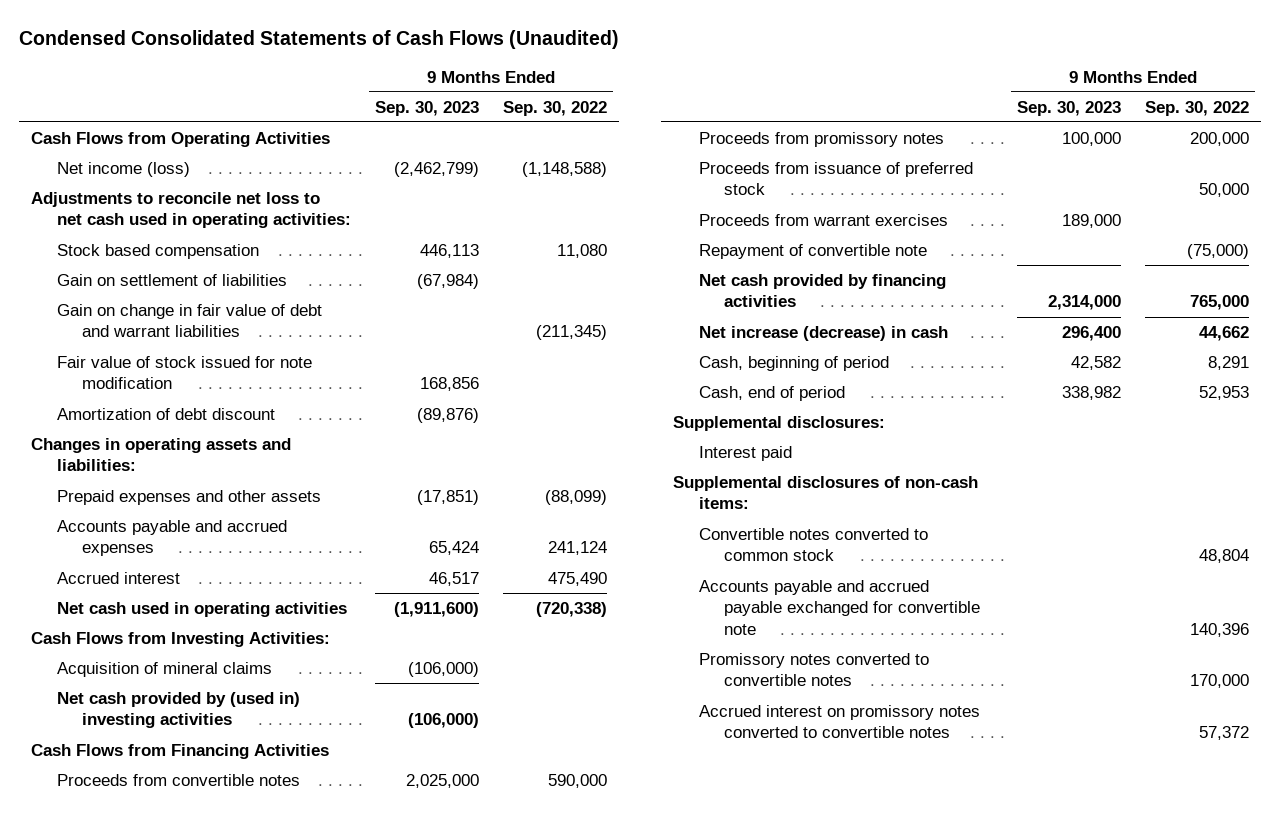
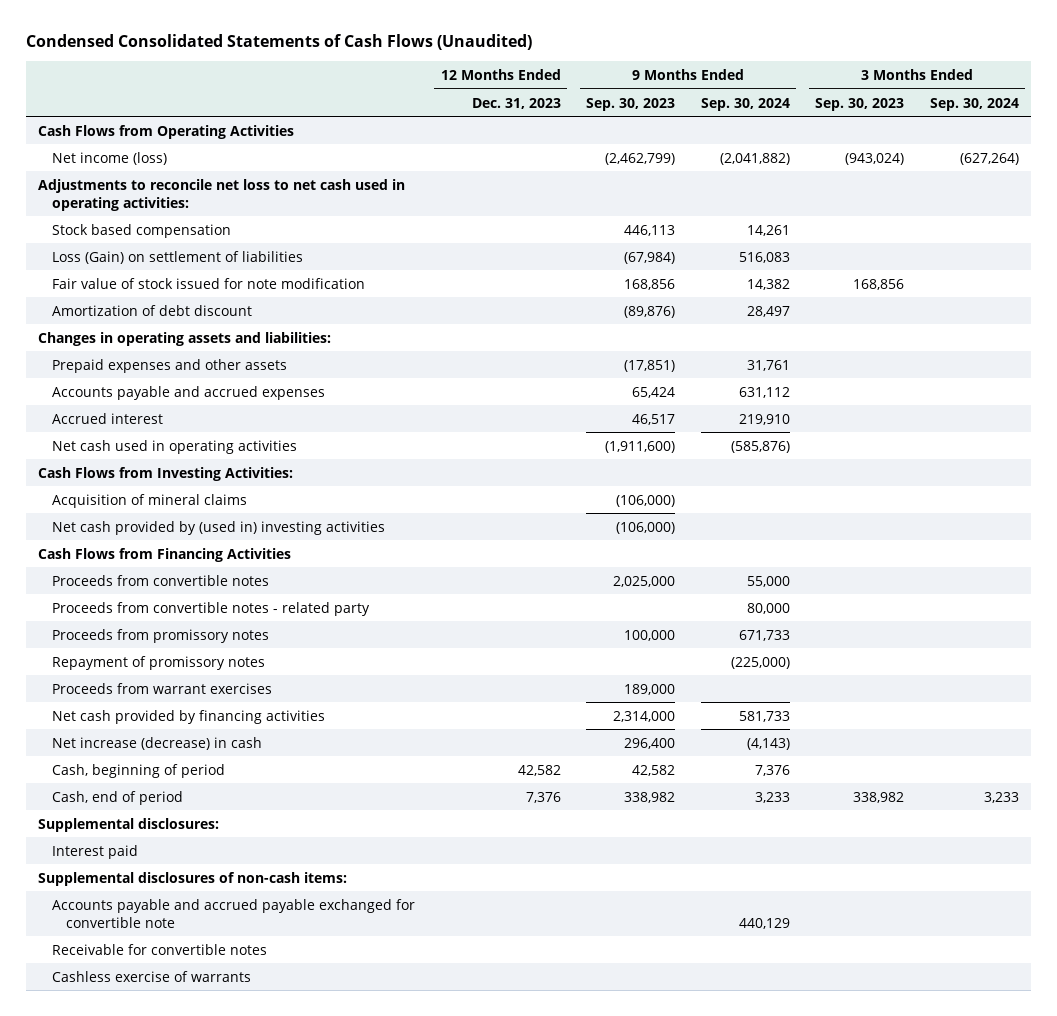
- | 9 Months Ended Sep. 30, 2023 | 9 Months Ended Sep. 30, 2022
+ | 12 Months Ended Dec. 31, 2023 | 9 Months Ended Sep. 30, 2023 | 9 Months Ended Sep. 30, 2024 | 3 Months Ended Sep. 30, 2023 | 3 Months Ended Sep. 30, 2024
- Gain on settlement of liabilities | (67,984) |
- Gain on change in fair value of debt and warrant liabilities | | (211,345)
+ Loss (Gain) on settlement of liabilities | | (67,984) | 516,083 | |
+ Proceeds from convertible notes - related party | | | 80,000 | |
- Proceeds from issuance of preferred stock | | 50,000
+ Repayment of promissory notes | | | (225,000) | |
- Repayment of convertible note | | (75,000)
- Convertible notes converted to common stock | | 48,804
- Promissory notes converted to convertible notes | | 170,000
- Accrued interest on promissory notes converted to convertible notes | | 57,372
+ Receivable for convertible notes
+ Cashless exercise of warrants

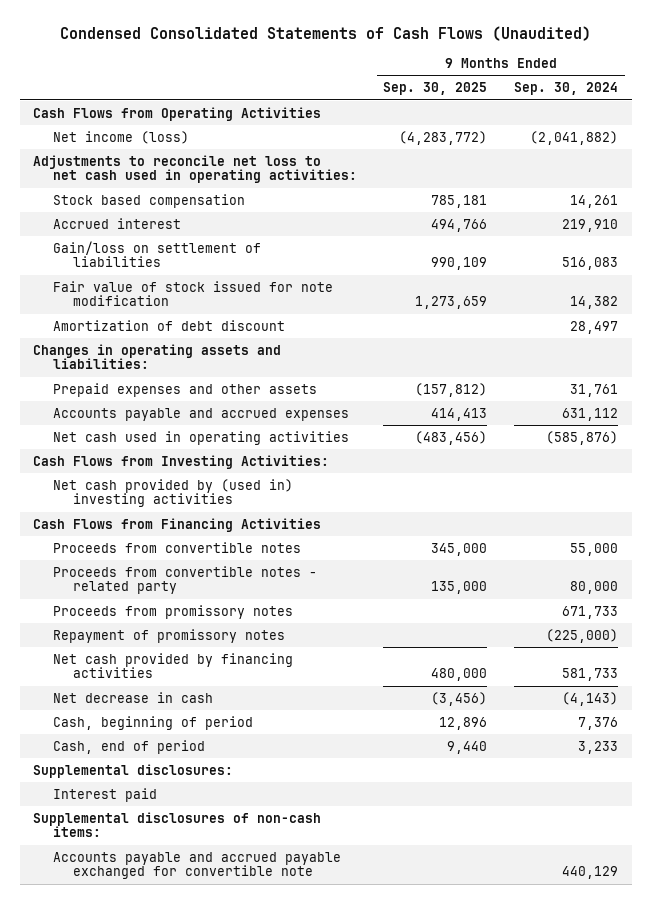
- | 12 Months Ended Dec. 31, 2023 | 9 Months Ended Sep. 30, 2023 | 9 Months Ended Sep. 30, 2024 | 3 Months Ended Sep. 30, 2023 | 3 Months Ended Sep. 30, 2024
+ | 9 Months Ended Sep. 30, 2025 | 9 Months Ended Sep. 30, 2024
- Loss (Gain) on settlement of liabilities | | (67,984) | 516,083 | |
moved up: Accrued interest | 494,766 | 219,910
+ Gain/loss on settlement of liabilities | 990,109 | 516,083
- Acquisition of mineral claims | | (106,000) | | |
- Proceeds from warrant exercises | | 189,000 | | |
- Net increase (decrease) in cash | | 296,400 | (4,143) | |
+ Net decrease in cash | (3,456) | (4,143)
- Receivable for convertible notes
- Cashless exercise of warrants

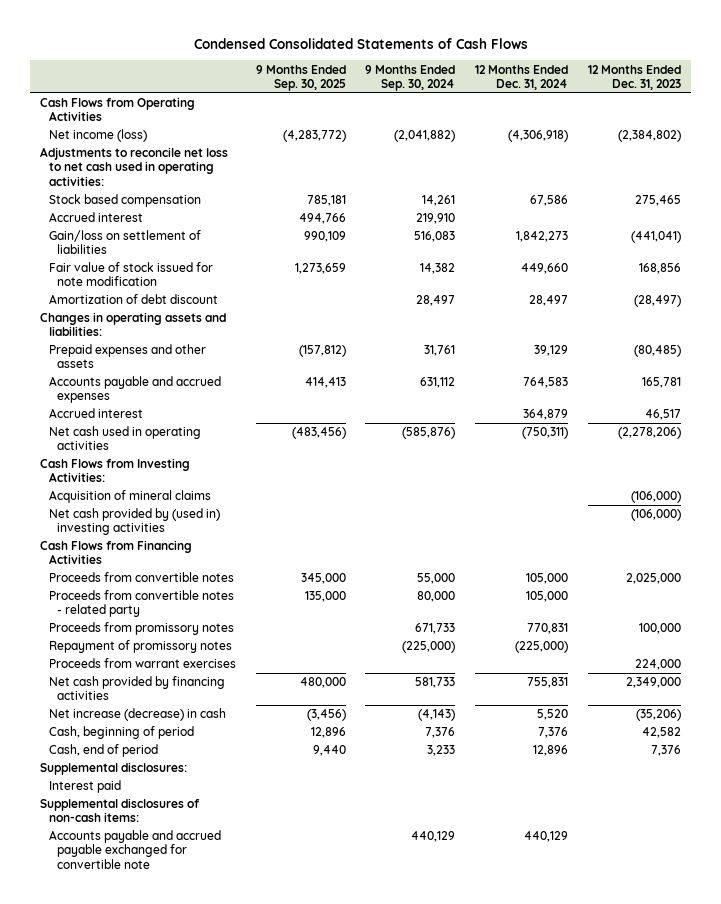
- Condensed Consolidated Statements of Cash Flows (Unaudited)
+ Condensed Consolidated Statements of Cash Flows
- | 9 Months Ended Sep. 30, 2025 | 9 Months Ended Sep. 30, 2024
+ | 9 Months Ended Sep. 30, 2025 | 9 Months Ended Sep. 30, 2024 | 12 Months Ended Dec. 31, 2024 | 12 Months Ended Dec. 31, 2023
+ Accrued interest | | | 364,879 | 46,517
+ Acquisition of mineral claims | | | | (106,000)
+ Proceeds from warrant exercises | | | | 224,000
- Net decrease in cash | (3,456) | (4,143)
+ Net increase (decrease) in cash | (3,456) | (4,143) | 5,520 | (35,206)

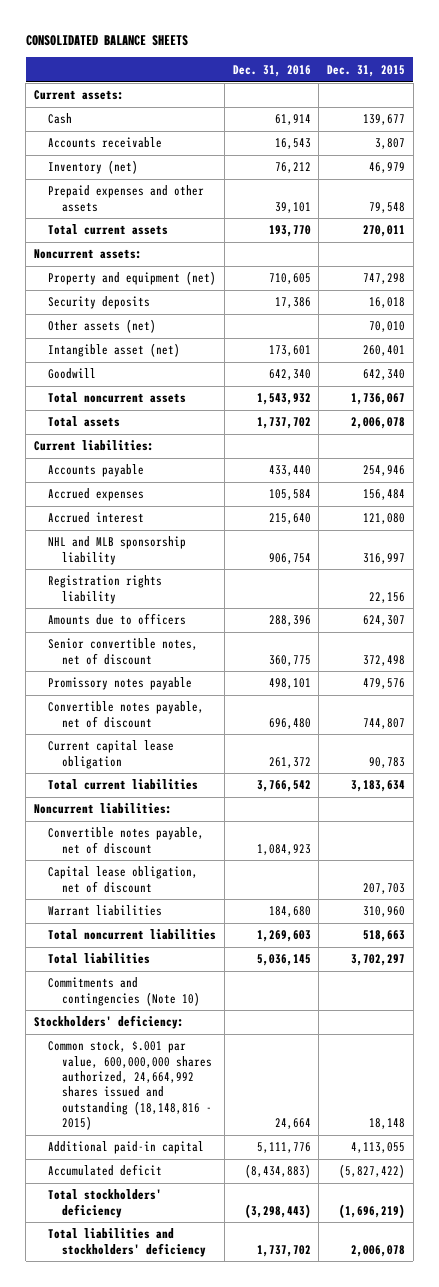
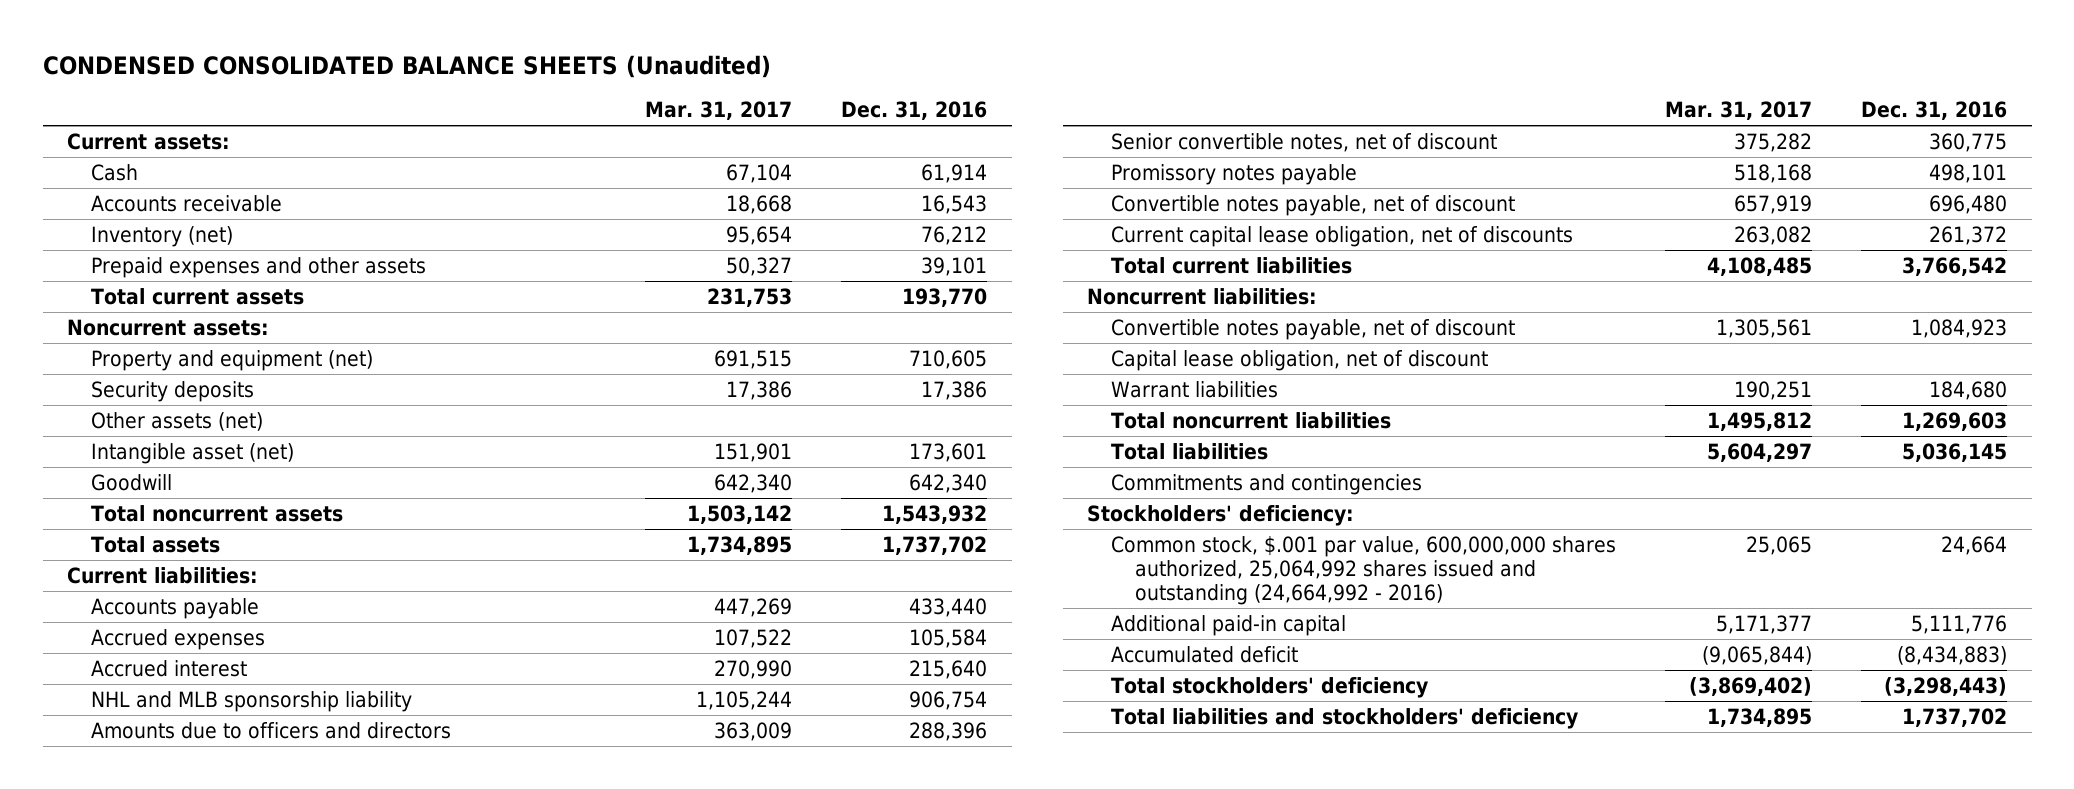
- CONSOLIDATED BALANCE SHEETS
+ CONDENSED CONSOLIDATED BALANCE SHEETS (Unaudited)
- | Dec. 31, 2016 | Dec. 31, 2015
+ | Mar. 31, 2017 | Dec. 31, 2016
- Registration rights liability | | 22,156
- Amounts due to officers | 288,396 | 624,307
+ Amounts due to officers and directors | 363,009 | 288,396
- Current capital lease obligation | 261,372 | 90,783
+ Current capital lease obligation, net of discounts | 263,082 | 261,372
- Commitments and contingencies (Note 10)
+ Commitments and contingencies
- Common stock, $.001 par value, 600,000,000 shares authorized, 24,664,992 shares issued and outstanding (18,148,816 - 2015) | 24,664 | 18,148
+ Common stock, $.001 par value, 600,000,000 shares authorized, 25,064,992 shares issued and outstanding (24,664,992 - 2016) | 25,065 | 24,664

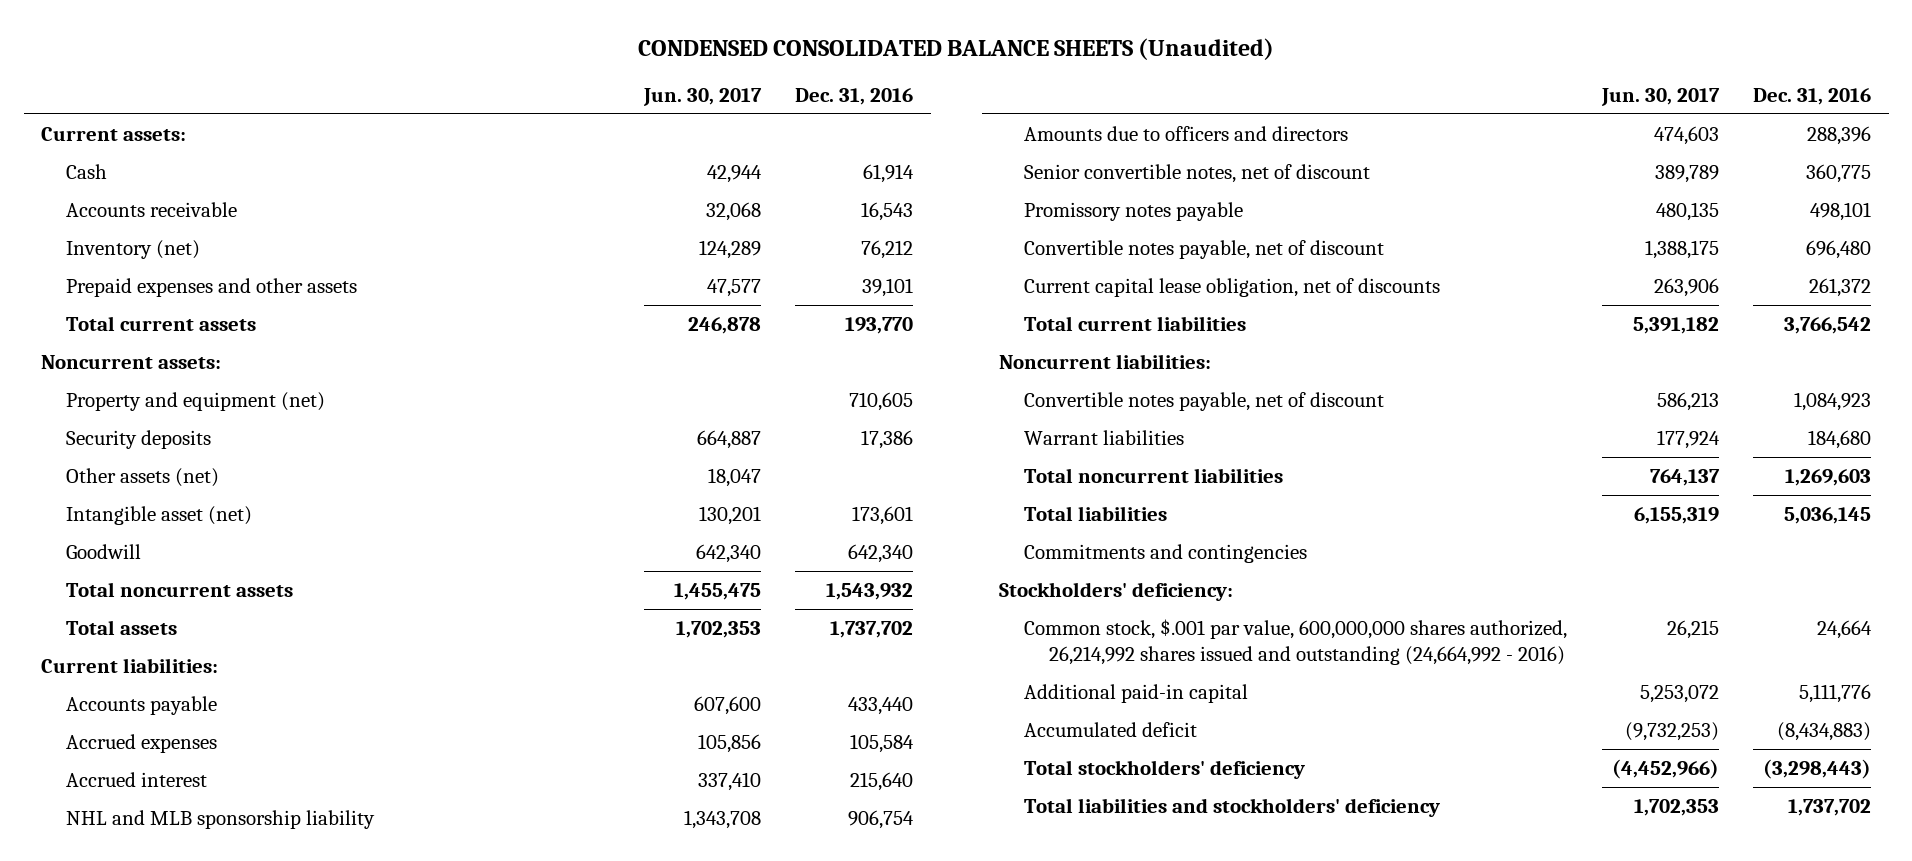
- | Mar. 31, 2017 | Dec. 31, 2016
+ | Jun. 30, 2017 | Dec. 31, 2016
- Capital lease obligation, net of discount
- Common stock, $.001 par value, 600,000,000 shares authorized, 25,064,992 shares issued and outstanding (24,664,992 - 2016) | 25,065 | 24,664
+ Common stock, $.001 par value, 600,000,000 shares authorized, 26,214,992 shares issued and outstanding (24,664,992 - 2016) | 26,215 | 24,664

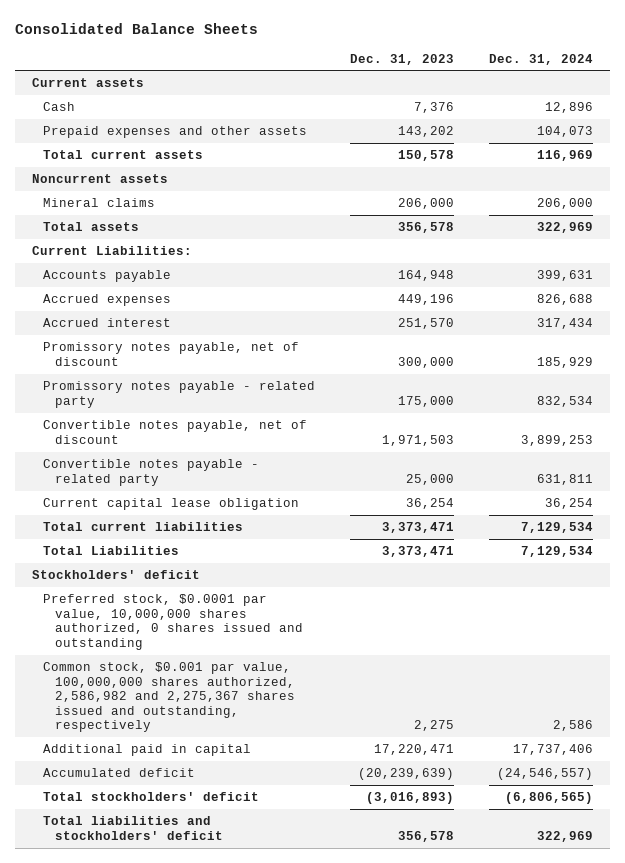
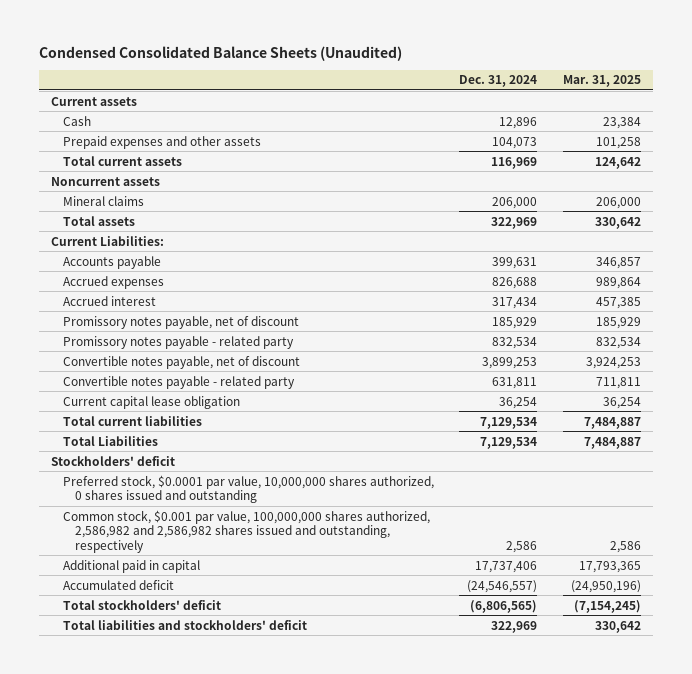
- Consolidated Balance Sheets
+ Condensed Consolidated Balance Sheets (Unaudited)
- | Dec. 31, 2023 | Dec. 31, 2024
+ | Dec. 31, 2024 | Mar. 31, 2025
- Common stock, $0.001 par value, 100,000,000 shares authorized, 2,586,982 and 2,275,367 shares issued and outstanding, respectively | 2,275 | 2,586
+ Common stock, $0.001 par value, 100,000,000 shares authorized, 2,586,982 and 2,586,982 shares issued and outstanding, respectively | 2,586 | 2,586

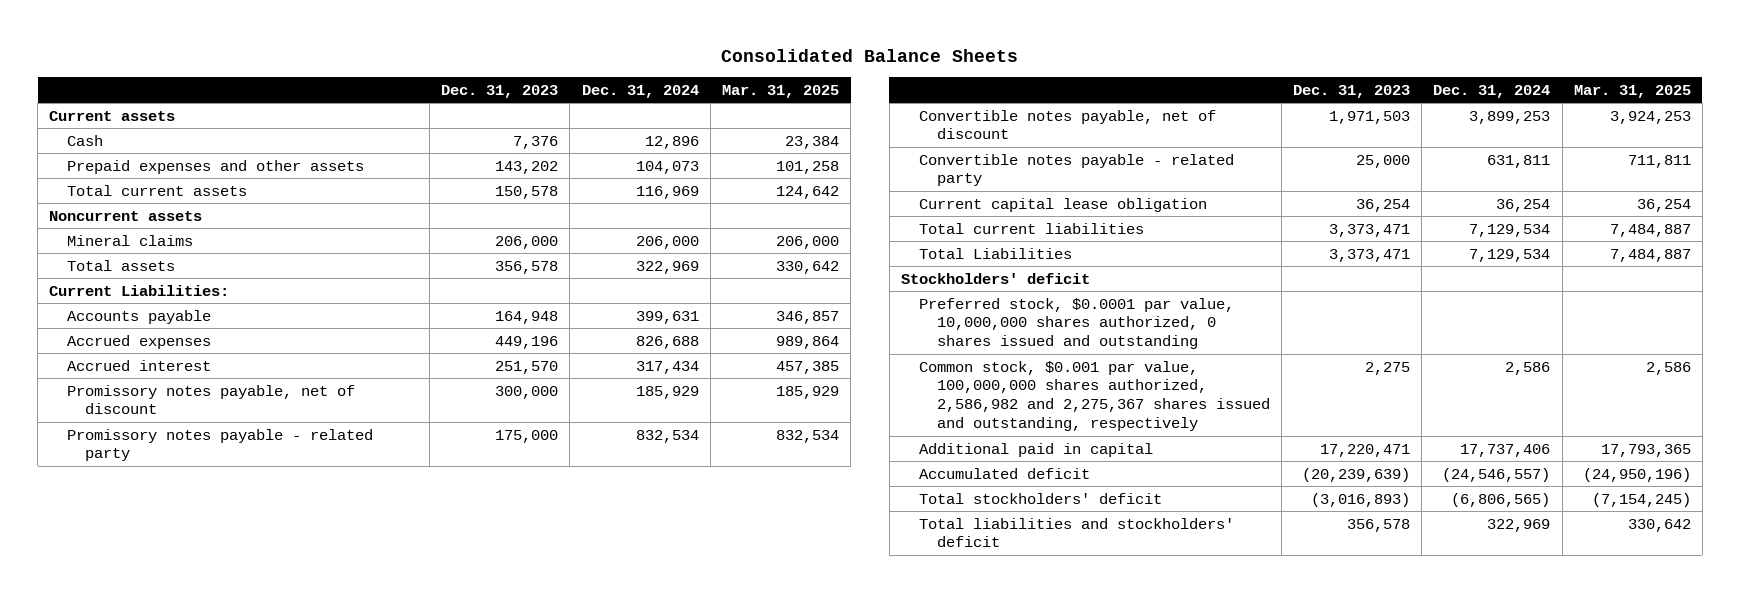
- Condensed Consolidated Balance Sheets (Unaudited)
+ Consolidated Balance Sheets
- | Dec. 31, 2024 | Mar. 31, 2025
+ | Dec. 31, 2023 | Dec. 31, 2024 | Mar. 31, 2025
- Common stock, $0.001 par value, 100,000,000 shares authorized, 2,586,982 and 2,586,982 shares issued and outstanding, respectively | 2,586 | 2,586
+ Common stock, $0.001 par value, 100,000,000 shares authorized, 2,586,982 and 2,275,367 shares issued and outstanding, respectively | 2,275 | 2,586 | 2,586

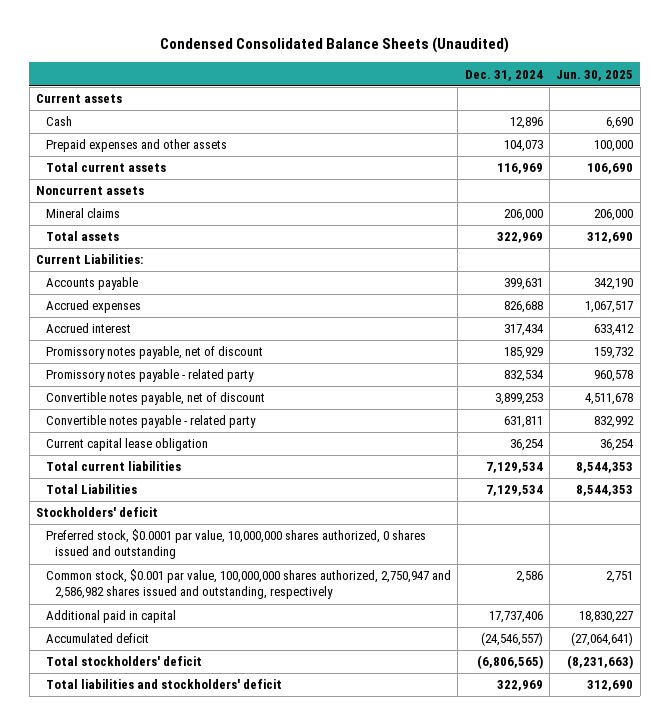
- Consolidated Balance Sheets
+ Condensed Consolidated Balance Sheets (Unaudited)
- | Dec. 31, 2023 | Dec. 31, 2024 | Mar. 31, 2025
+ | Dec. 31, 2024 | Jun. 30, 2025
- Common stock, $0.001 par value, 100,000,000 shares authorized, 2,586,982 and 2,275,367 shares issued and outstanding, respectively | 2,275 | 2,586 | 2,586
+ Common stock, $0.001 par value, 100,000,000 shares authorized, 2,750,947 and 2,586,982 shares issued and outstanding, respectively | 2,586 | 2,751

